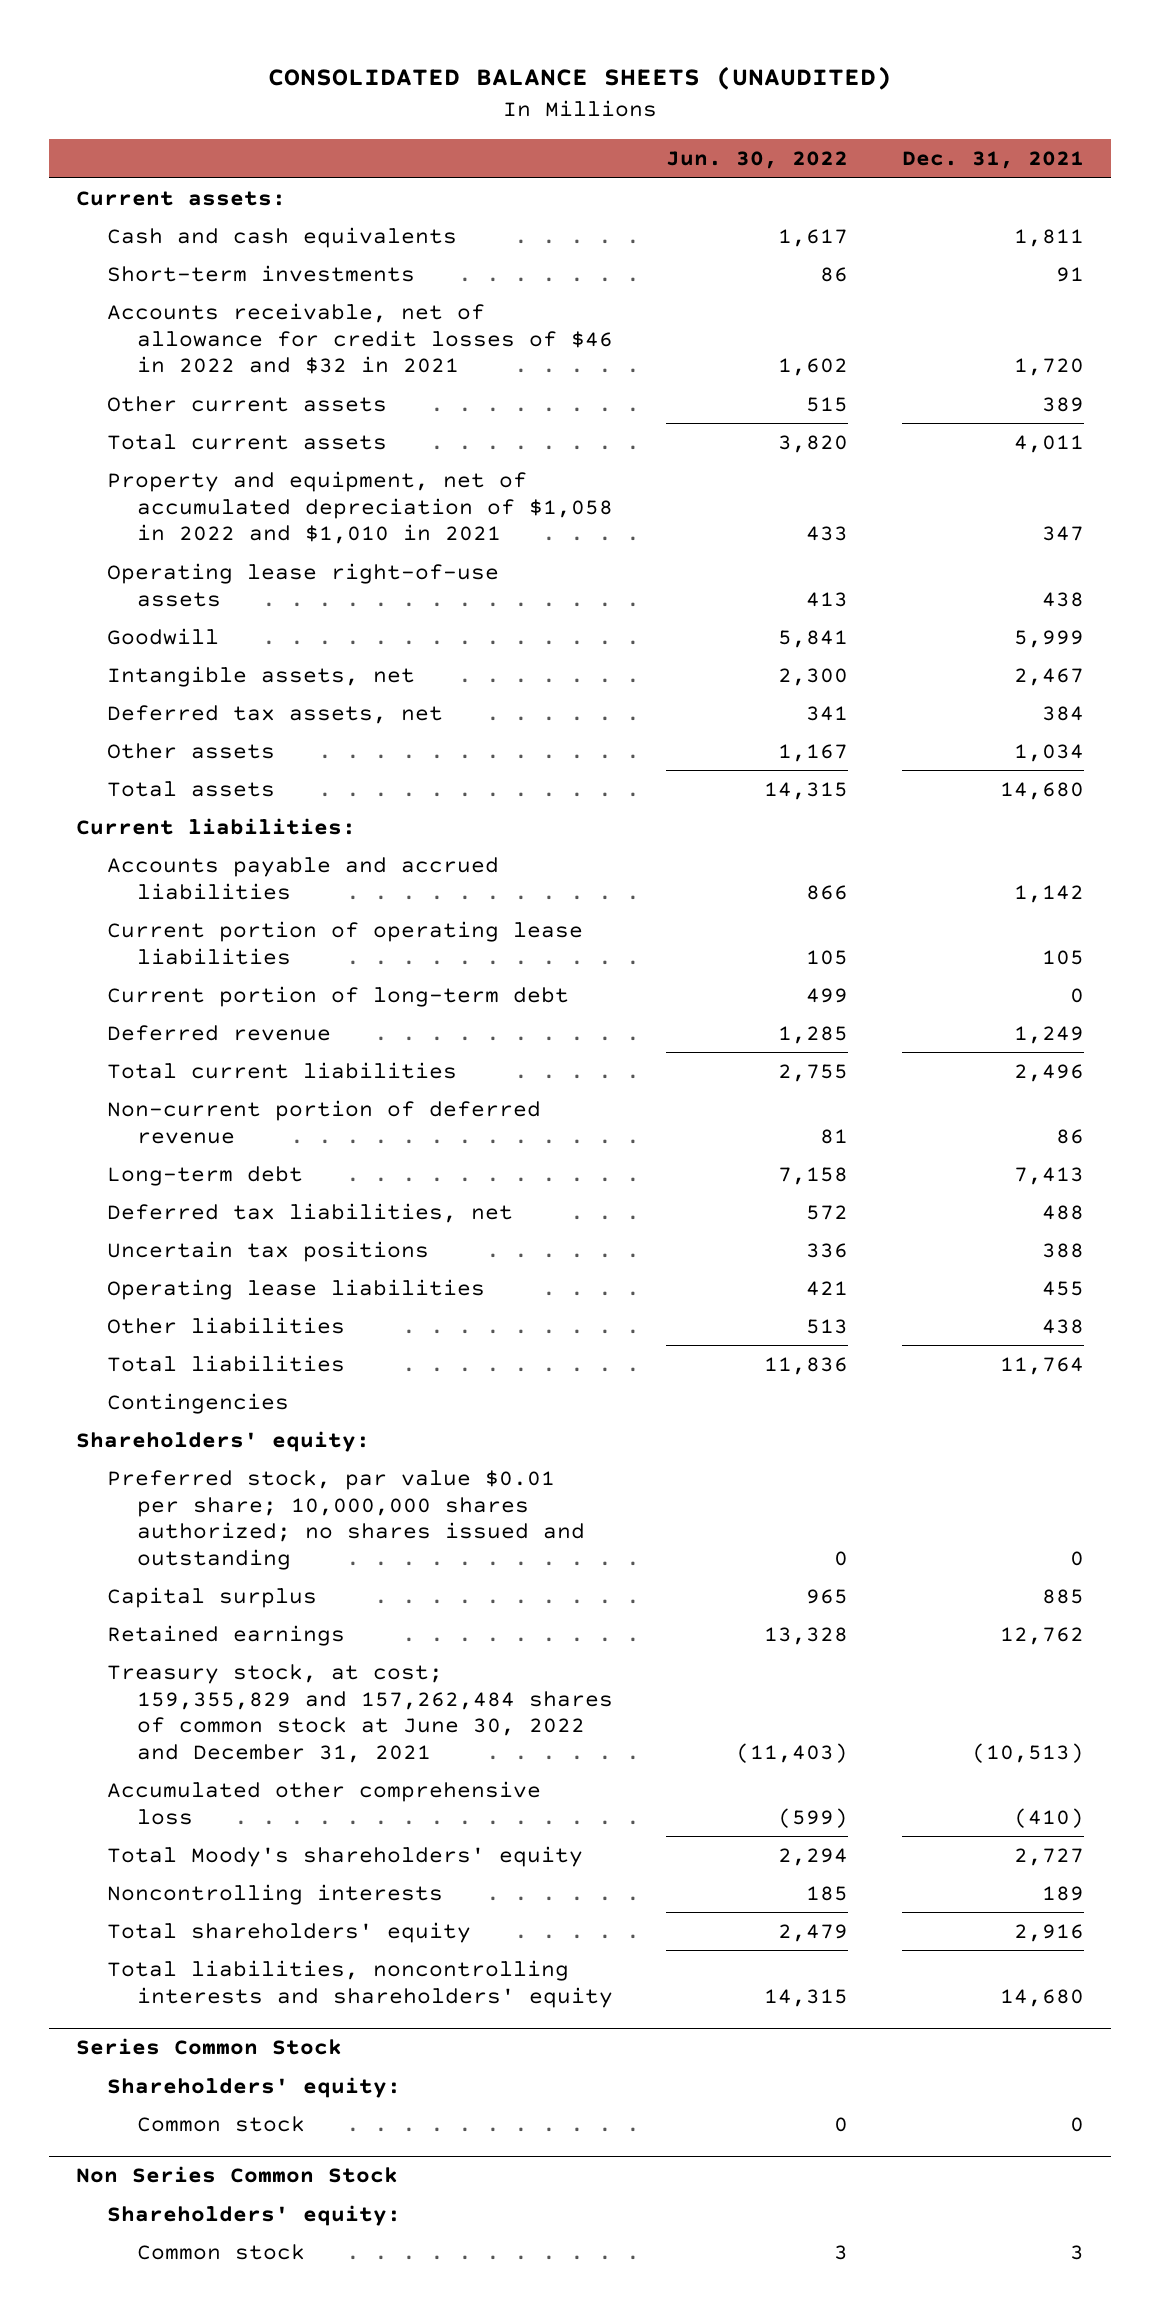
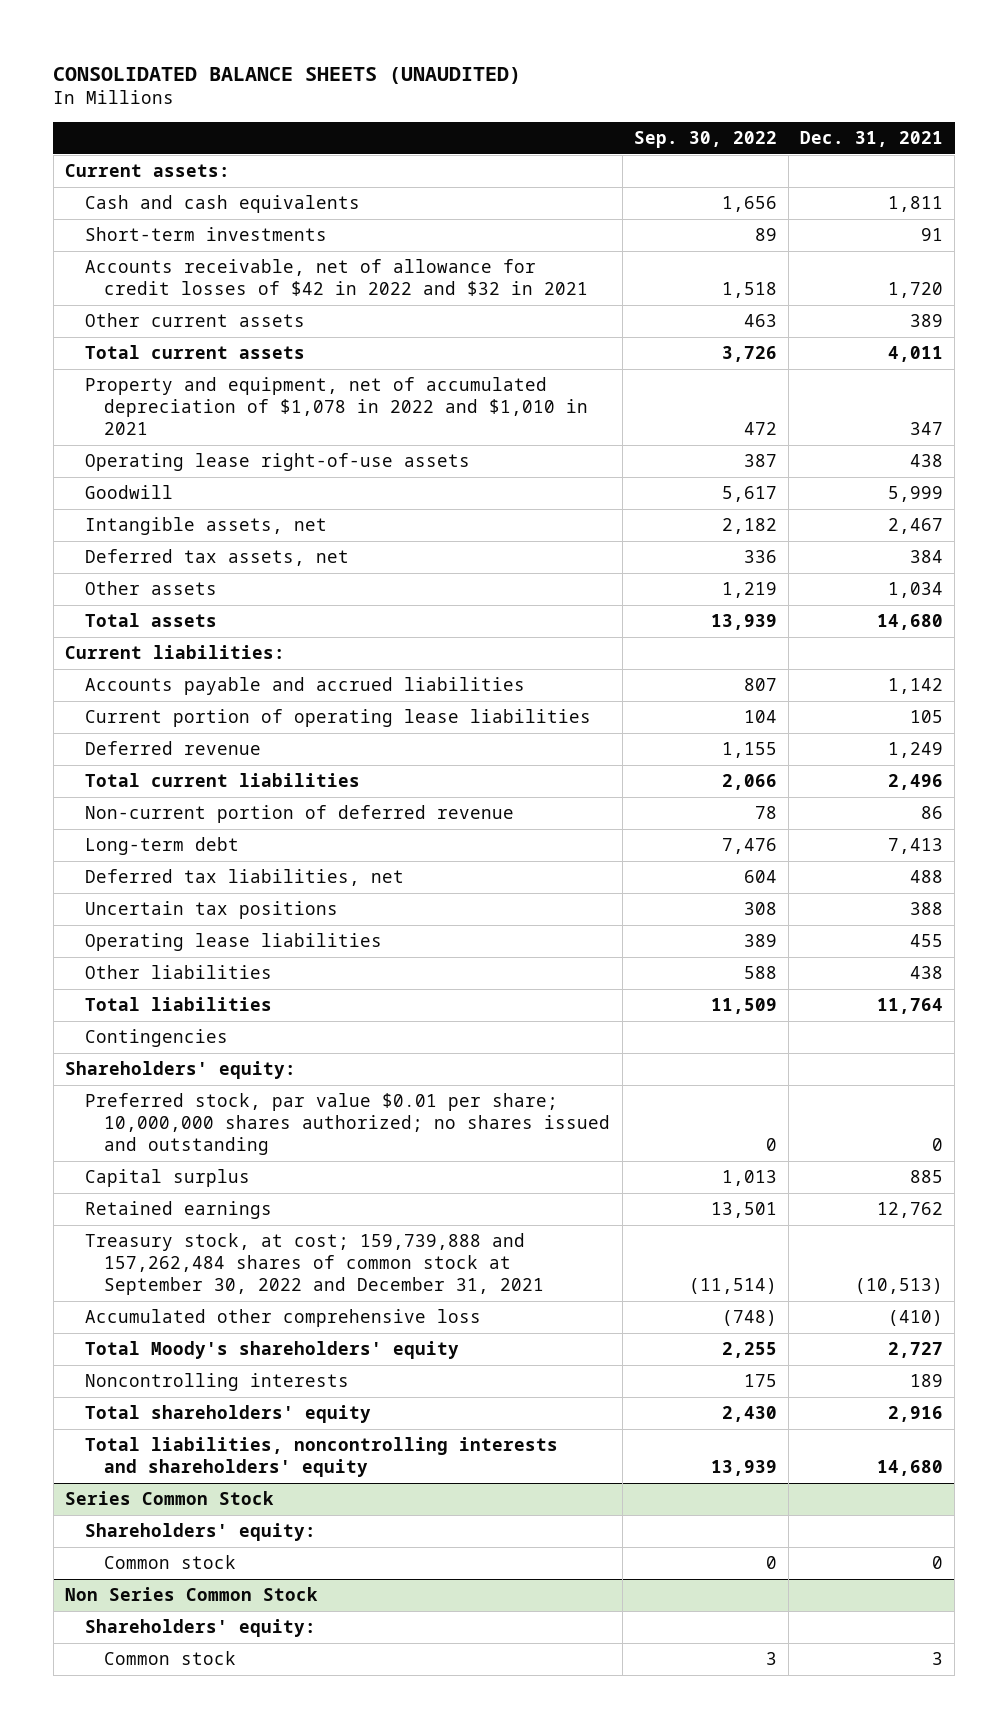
- | Jun. 30, 2022 | Dec. 31, 2021
+ | Sep. 30, 2022 | Dec. 31, 2021
- Accounts receivable, net of allowance for credit losses of $46 in 2022 and $32 in 2021 | 1,602 | 1,720
+ Accounts receivable, net of allowance for credit losses of $42 in 2022 and $32 in 2021 | 1,518 | 1,720
- Property and equipment, net of accumulated depreciation of $1,058 in 2022 and $1,010 in 2021 | 433 | 347
+ Property and equipment, net of accumulated depreciation of $1,078 in 2022 and $1,010 in 2021 | 472 | 347
- Current portion of long-term debt | 499 | 0
- Treasury stock, at cost; 159,355,829 and 157,262,484 shares of common stock at June 30, 2022 and December 31, 2021 | (11,403) | (10,513)
+ Treasury stock, at cost; 159,739,888 and 157,262,484 shares of common stock at September 30, 2022 and December 31, 2021 | (11,514) | (10,513)

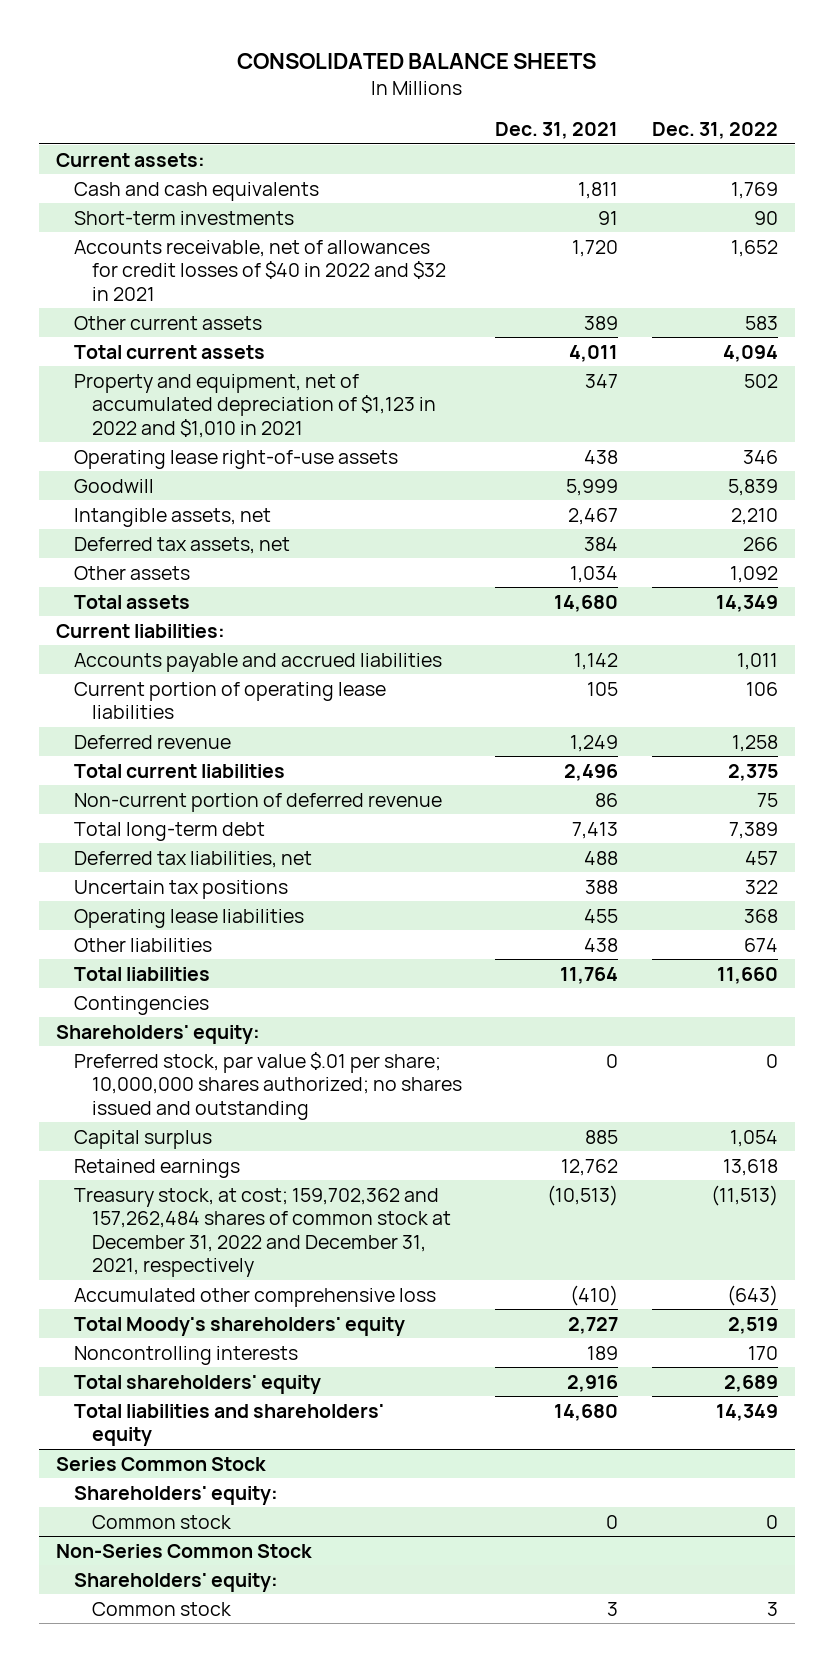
- CONSOLIDATED BALANCE SHEETS (UNAUDITED)
+ CONSOLIDATED BALANCE SHEETS
- | Sep. 30, 2022 | Dec. 31, 2021
+ | Dec. 31, 2021 | Dec. 31, 2022
- Accounts receivable, net of allowance for credit losses of $42 in 2022 and $32 in 2021 | 1,518 | 1,720
+ Accounts receivable, net of allowances for credit losses of $40 in 2022 and $32 in 2021 | 1,720 | 1,652
- Property and equipment, net of accumulated depreciation of $1,078 in 2022 and $1,010 in 2021 | 472 | 347
+ Property and equipment, net of accumulated depreciation of $1,123 in 2022 and $1,010 in 2021 | 347 | 502
- Long-term debt | 7,476 | 7,413
+ Total long-term debt | 7,413 | 7,389
- Preferred stock, par value $0.01 per share; 10,000,000 shares authorized; no shares issued and outstanding | 0 | 0
+ Preferred stock, par value $.01 per share; 10,000,000 shares authorized; no shares issued and outstanding | 0 | 0
- Treasury stock, at cost; 159,739,888 and 157,262,484 shares of common stock at September 30, 2022 and December 31, 2021 | (11,514) | (10,513)
+ Treasury stock, at cost; 159,702,362 and 157,262,484 shares of common stock at December 31, 2022 and December 31, 2021, respectively | (10,513) | (11,513)
- Total liabilities, noncontrolling interests and shareholders' equity | 13,939 | 14,680
+ Total liabilities and shareholders' equity | 14,680 | 14,349
- Non Series Common Stock
+ Non-Series Common Stock

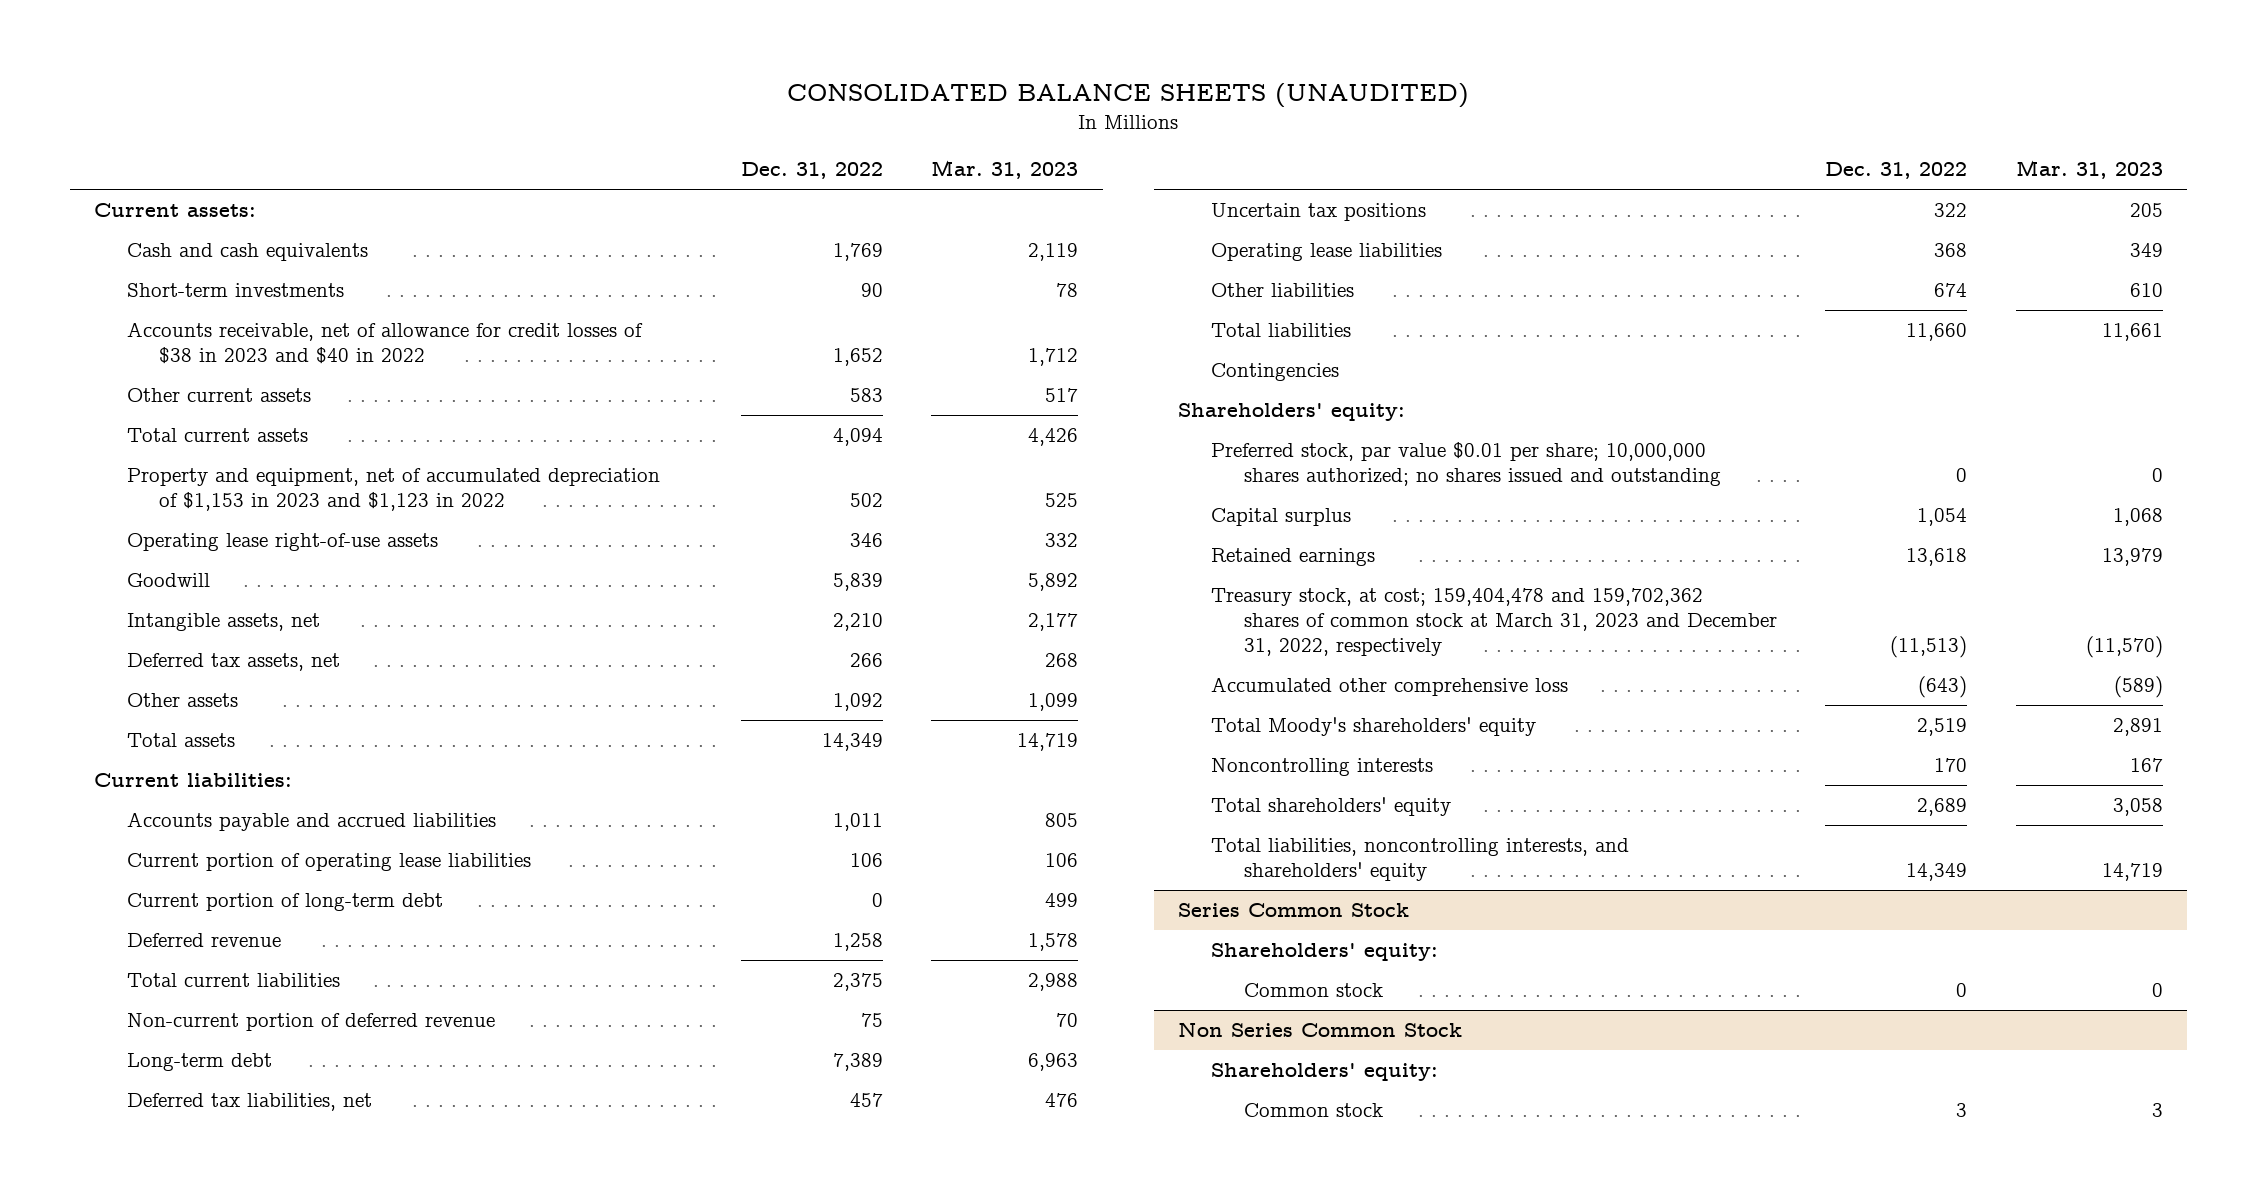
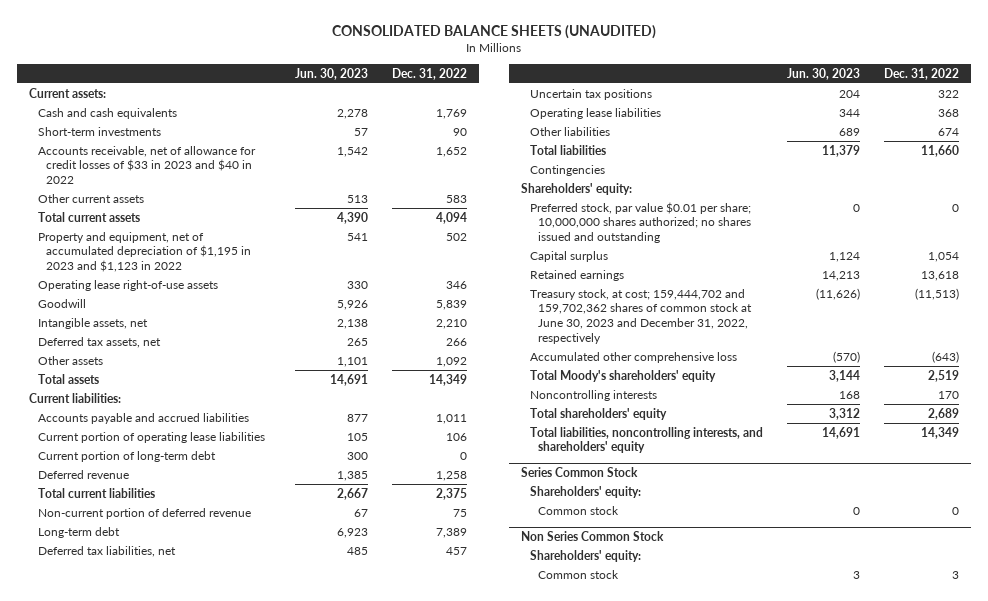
- | Dec. 31, 2022 | Mar. 31, 2023
+ | Jun. 30, 2023 | Dec. 31, 2022
- Accounts receivable, net of allowance for credit losses of $38 in 2023 and $40 in 2022 | 1,652 | 1,712
+ Accounts receivable, net of allowance for credit losses of $33 in 2023 and $40 in 2022 | 1,542 | 1,652
- Property and equipment, net of accumulated depreciation of $1,153 in 2023 and $1,123 in 2022 | 502 | 525
+ Property and equipment, net of accumulated depreciation of $1,195 in 2023 and $1,123 in 2022 | 541 | 502
- Treasury stock, at cost; 159,404,478 and 159,702,362 shares of common stock at March 31, 2023 and December 31, 2022, respectively | (11,513) | (11,570)
+ Treasury stock, at cost; 159,444,702 and 159,702,362 shares of common stock at June 30, 2023 and December 31, 2022, respectively | (11,626) | (11,513)

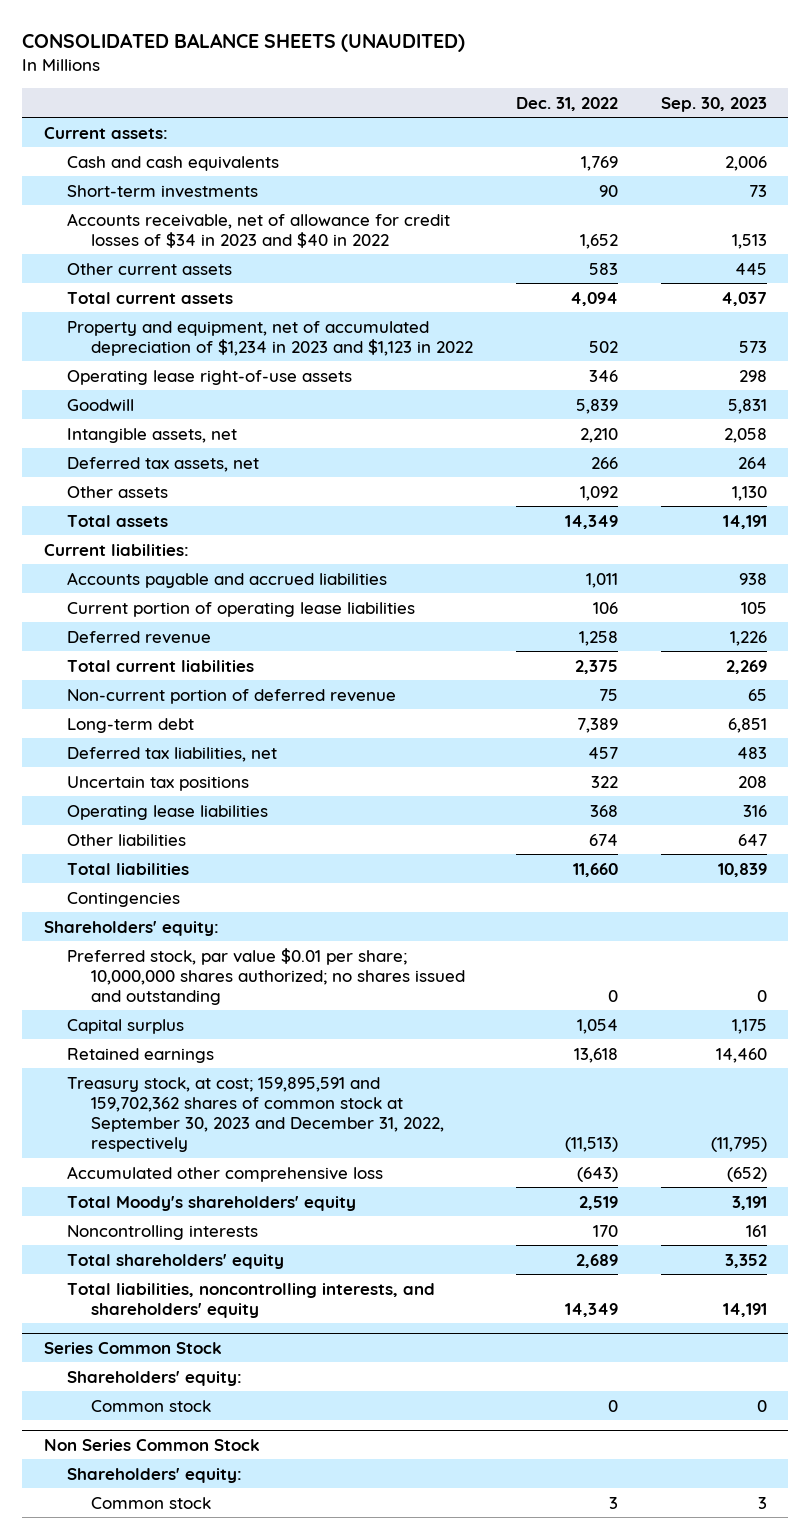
- | Jun. 30, 2023 | Dec. 31, 2022
+ | Dec. 31, 2022 | Sep. 30, 2023
- Accounts receivable, net of allowance for credit losses of $33 in 2023 and $40 in 2022 | 1,542 | 1,652
+ Accounts receivable, net of allowance for credit losses of $34 in 2023 and $40 in 2022 | 1,652 | 1,513
- Property and equipment, net of accumulated depreciation of $1,195 in 2023 and $1,123 in 2022 | 541 | 502
+ Property and equipment, net of accumulated depreciation of $1,234 in 2023 and $1,123 in 2022 | 502 | 573
- Current portion of long-term debt | 300 | 0
- Treasury stock, at cost; 159,444,702 and 159,702,362 shares of common stock at June 30, 2023 and December 31, 2022, respectively | (11,626) | (11,513)
+ Treasury stock, at cost; 159,895,591 and 159,702,362 shares of common stock at September 30, 2023 and December 31, 2022, respectively | (11,513) | (11,795)

